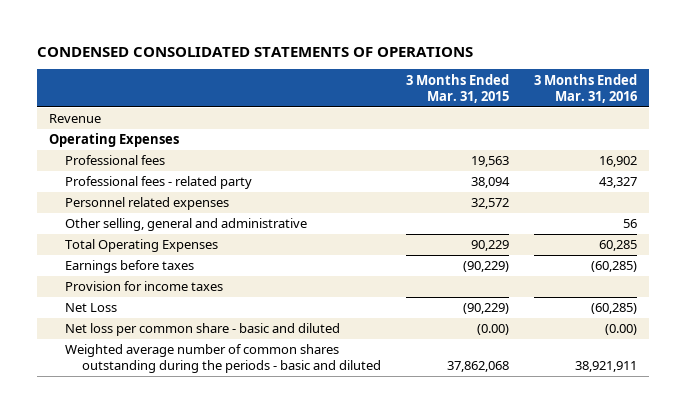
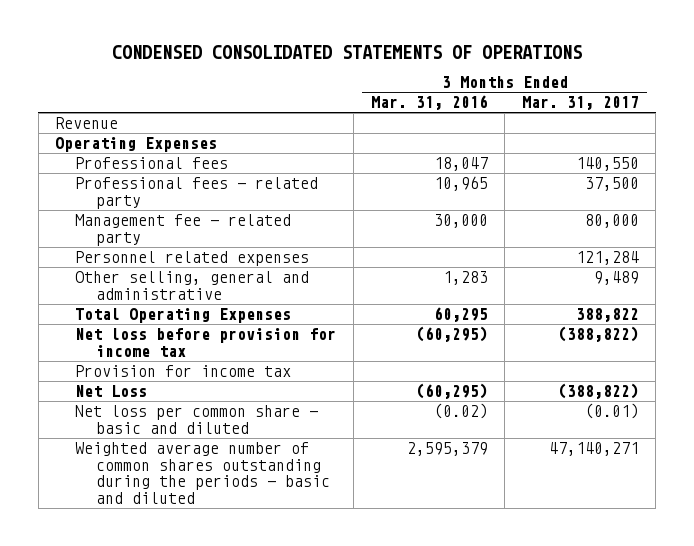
- | 3 Months Ended Mar. 31, 2015 | 3 Months Ended Mar. 31, 2016
+ | 3 Months Ended Mar. 31, 2016 | 3 Months Ended Mar. 31, 2017
- Professional fees | 19,563 | 16,902
- Professional fees - related party | 38,094 | 43,327
+ Professional fees | 18,047 | 140,550
+ Professional fees - related party | 10,965 | 37,500
+ Management fee - related party | 30,000 | 80,000
- Other selling, general and administrative | | 56
- Total Operating Expenses | 90,229 | 60,285
- Earnings before taxes | (90,229) | (60,285)
- Provision for income taxes
- Net Loss | (90,229) | (60,285)
- Net loss per common share - basic and diluted | (0.00) | (0.00)
- Weighted average number of common shares outstanding during the periods - basic and diluted | 37,862,068 | 38,921,911
+ Other selling, general and administrative | 1,283 | 9,489
+ Total Operating Expenses | 60,295 | 388,822
+ Net loss before provision for income tax | (60,295) | (388,822)
+ Provision for income tax
+ Net Loss | (60,295) | (388,822)
+ Net loss per common share - basic and diluted | (0.02) | (0.01)
+ Weighted average number of common shares outstanding during the periods - basic and diluted | 2,595,379 | 47,140,271

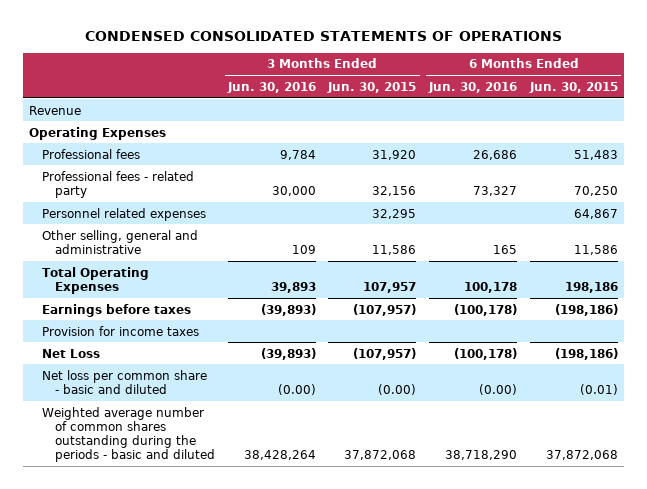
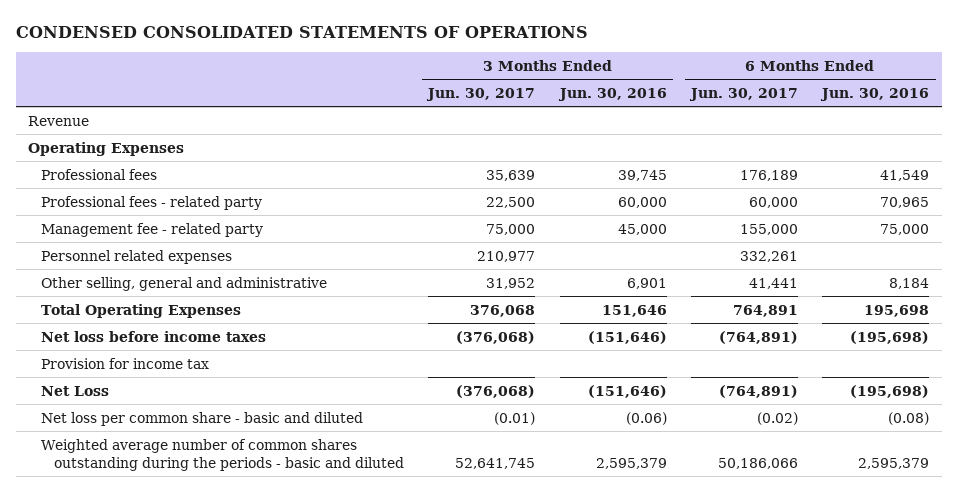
- | 3 Months Ended Jun. 30, 2016 | 3 Months Ended Jun. 30, 2015 | 6 Months Ended Jun. 30, 2016 | 6 Months Ended Jun. 30, 2015
+ | 3 Months Ended Jun. 30, 2017 | 3 Months Ended Jun. 30, 2016 | 6 Months Ended Jun. 30, 2017 | 6 Months Ended Jun. 30, 2016
- Professional fees | 9,784 | 31,920 | 26,686 | 51,483
- Professional fees - related party | 30,000 | 32,156 | 73,327 | 70,250
+ Professional fees | 35,639 | 39,745 | 176,189 | 41,549
+ Professional fees - related party | 22,500 | 60,000 | 60,000 | 70,965
+ Management fee - related party | 75,000 | 45,000 | 155,000 | 75,000
- Other selling, general and administrative | 109 | 11,586 | 165 | 11,586
- Total Operating Expenses | 39,893 | 107,957 | 100,178 | 198,186
- Earnings before taxes | (39,893) | (107,957) | (100,178) | (198,186)
- Provision for income taxes
- Net Loss | (39,893) | (107,957) | (100,178) | (198,186)
- Net loss per common share - basic and diluted | (0.00) | (0.00) | (0.00) | (0.01)
- Weighted average number of common shares outstanding during the periods - basic and diluted | 38,428,264 | 37,872,068 | 38,718,290 | 37,872,068
+ Other selling, general and administrative | 31,952 | 6,901 | 41,441 | 8,184
+ Total Operating Expenses | 376,068 | 151,646 | 764,891 | 195,698
+ Net loss before income taxes | (376,068) | (151,646) | (764,891) | (195,698)
+ Provision for income tax
+ Net Loss | (376,068) | (151,646) | (764,891) | (195,698)
+ Net loss per common share - basic and diluted | (0.01) | (0.06) | (0.02) | (0.08)
+ Weighted average number of common shares outstanding during the periods - basic and diluted | 52,641,745 | 2,595,379 | 50,186,066 | 2,595,379

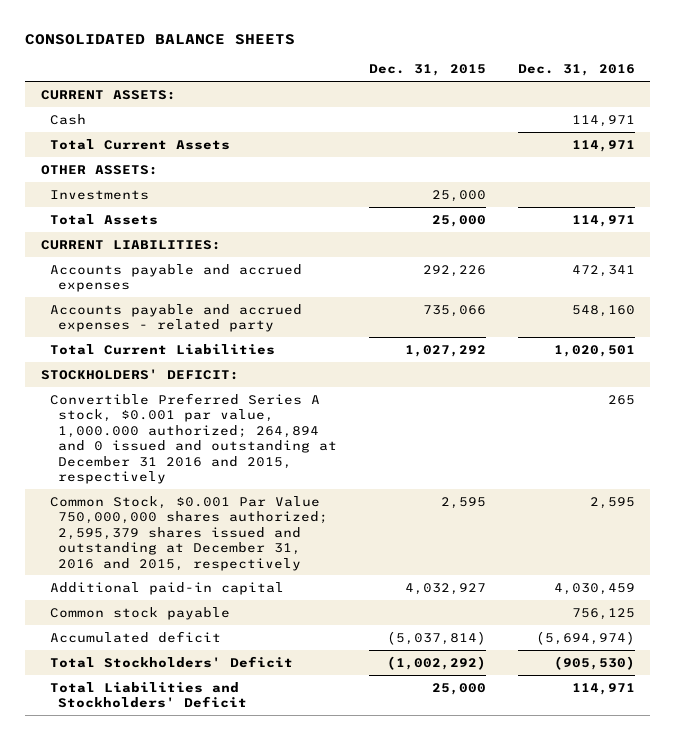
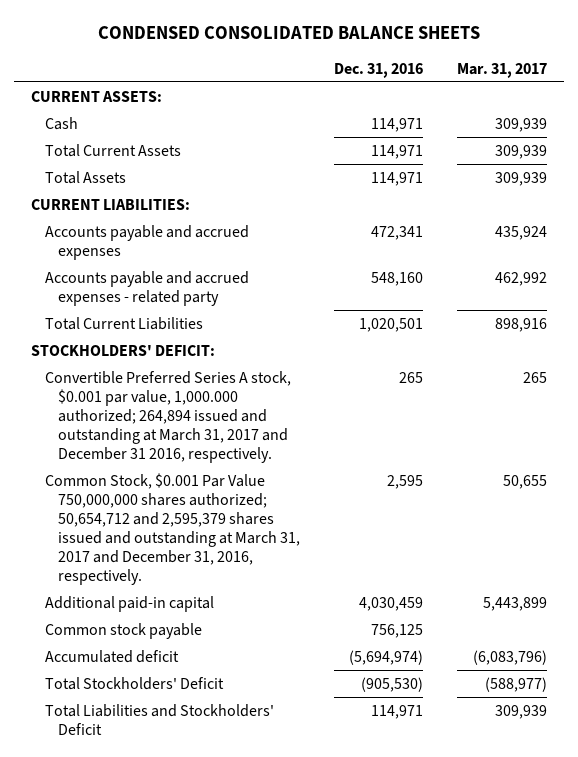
- CONSOLIDATED BALANCE SHEETS
+ CONDENSED CONSOLIDATED BALANCE SHEETS
- | Dec. 31, 2015 | Dec. 31, 2016
+ | Dec. 31, 2016 | Mar. 31, 2017
- OTHER ASSETS:
- Investments | 25,000 |
- Convertible Preferred Series A stock, $0.001 par value, 1,000.000 authorized; 264,894 and 0 issued and outstanding at December 31 2016 and 2015, respectively | | 265
- Common Stock, $0.001 Par Value 750,000,000 shares authorized; 2,595,379 shares issued and outstanding at December 31, 2016 and 2015, respectively | 2,595 | 2,595
+ Convertible Preferred Series A stock, $0.001 par value, 1,000.000 authorized; 264,894 issued and outstanding at March 31, 2017 and December 31 2016, respectively. | 265 | 265
+ Common Stock, $0.001 Par Value 750,000,000 shares authorized; 50,654,712 and 2,595,379 shares issued and outstanding at March 31, 2017 and December 31, 2016, respectively. | 2,595 | 50,655

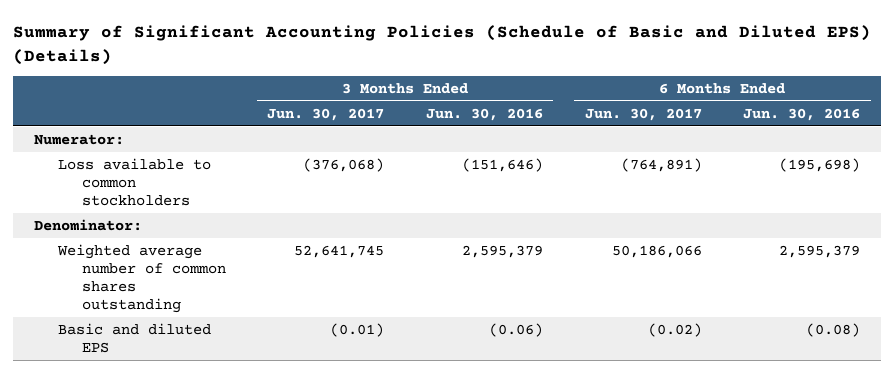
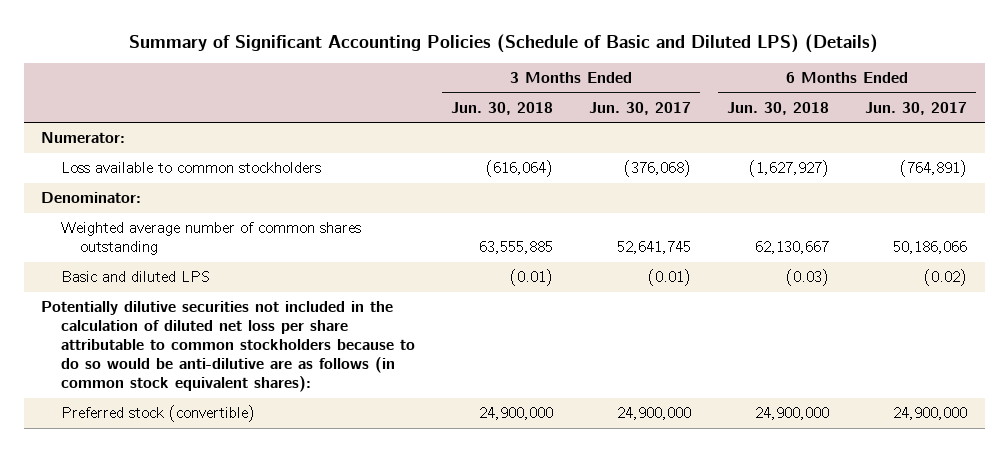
- Summary of Significant Accounting Policies (Schedule of Basic and Diluted EPS) (Details)
+ Summary of Significant Accounting Policies (Schedule of Basic and Diluted LPS) (Details)
- | 3 Months Ended Jun. 30, 2017 | 3 Months Ended Jun. 30, 2016 | 6 Months Ended Jun. 30, 2017 | 6 Months Ended Jun. 30, 2016
+ | 3 Months Ended Jun. 30, 2018 | 3 Months Ended Jun. 30, 2017 | 6 Months Ended Jun. 30, 2018 | 6 Months Ended Jun. 30, 2017
- Basic and diluted EPS | (0.01) | (0.06) | (0.02) | (0.08)
+ Basic and diluted LPS | (0.01) | (0.01) | (0.03) | (0.02)
+ Potentially dilutive securities not included in the calculation of diluted net loss per share attributable to common stockholders because to do so would be anti-dilutive are as follows (in common stock equivalent shares):
+ Preferred stock (convertible) | 24,900,000 | 24,900,000 | 24,900,000 | 24,900,000

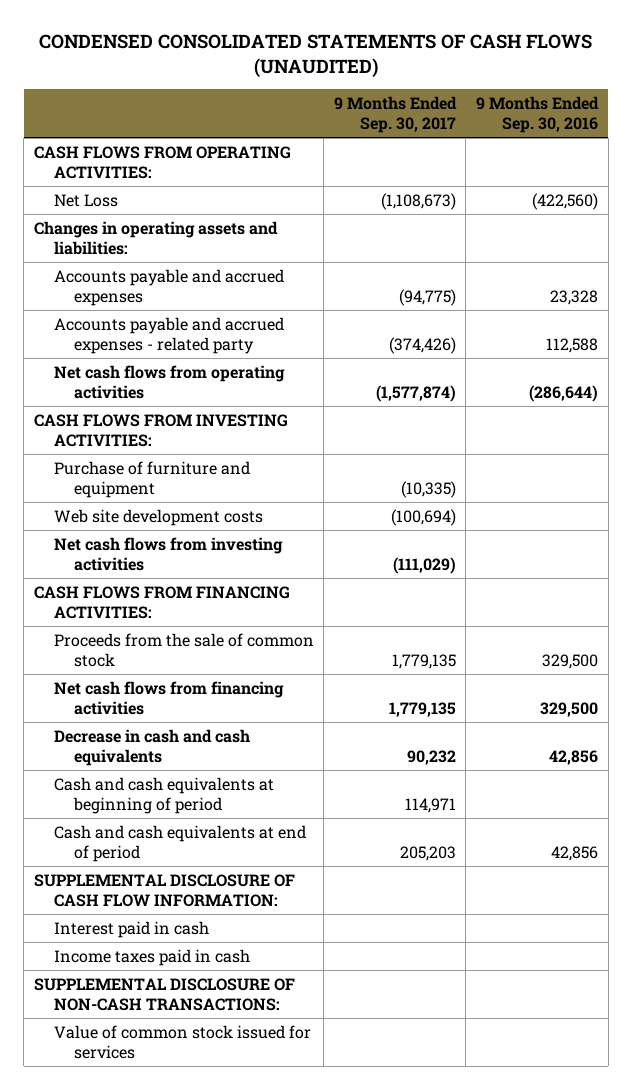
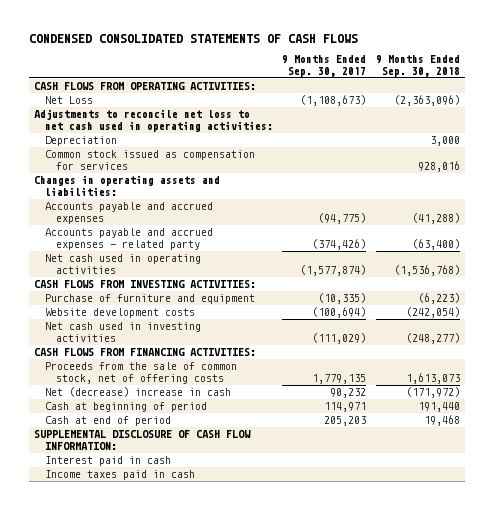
- CONDENSED CONSOLIDATED STATEMENTS OF CASH FLOWS (UNAUDITED)
+ CONDENSED CONSOLIDATED STATEMENTS OF CASH FLOWS
- | 9 Months Ended Sep. 30, 2017 | 9 Months Ended Sep. 30, 2016
+ | 9 Months Ended Sep. 30, 2017 | 9 Months Ended Sep. 30, 2018
+ Adjustments to reconcile net loss to net cash used in operating activities:
+ Depreciation | | 3,000
+ Common stock issued as compensation for services | | 928,016
- Net cash flows from operating activities | (1,577,874) | (286,644)
+ Net cash used in operating activities | (1,577,874) | (1,536,768)
- Web site development costs | (100,694) |
- Net cash flows from investing activities | (111,029) |
+ Website development costs | (100,694) | (242,054)
+ Net cash used in investing activities | (111,029) | (248,277)
- Proceeds from the sale of common stock | 1,779,135 | 329,500
- Net cash flows from financing activities | 1,779,135 | 329,500
- Decrease in cash and cash equivalents | 90,232 | 42,856
- Cash and cash equivalents at beginning of period | 114,971 |
- Cash and cash equivalents at end of period | 205,203 | 42,856
+ Proceeds from the sale of common stock, net of offering costs | 1,779,135 | 1,613,073
+ Net (decrease) increase in cash | 90,232 | (171,972)
+ Cash at beginning of period | 114,971 | 191,440
+ Cash at end of period | 205,203 | 19,468
- SUPPLEMENTAL DISCLOSURE OF NON-CASH TRANSACTIONS:
- Value of common stock issued for services

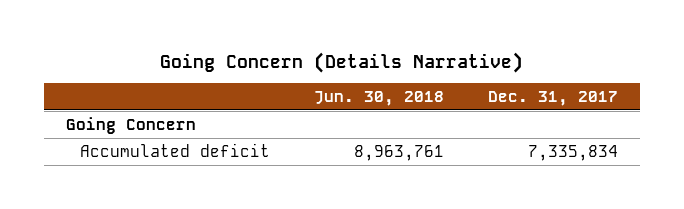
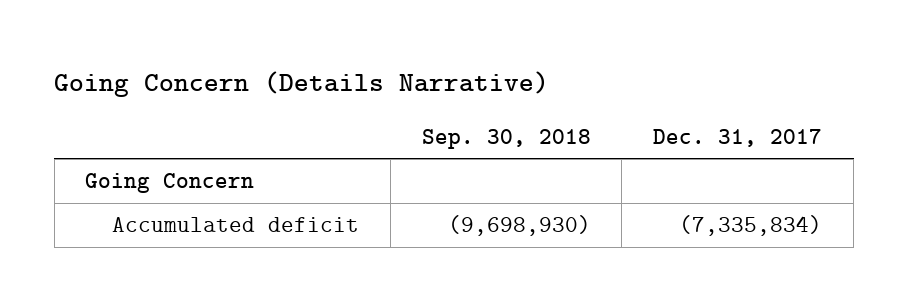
- | Jun. 30, 2018 | Dec. 31, 2017
+ | Sep. 30, 2018 | Dec. 31, 2017
- Accumulated deficit | 8,963,761 | 7,335,834
+ Accumulated deficit | (9,698,930) | (7,335,834)

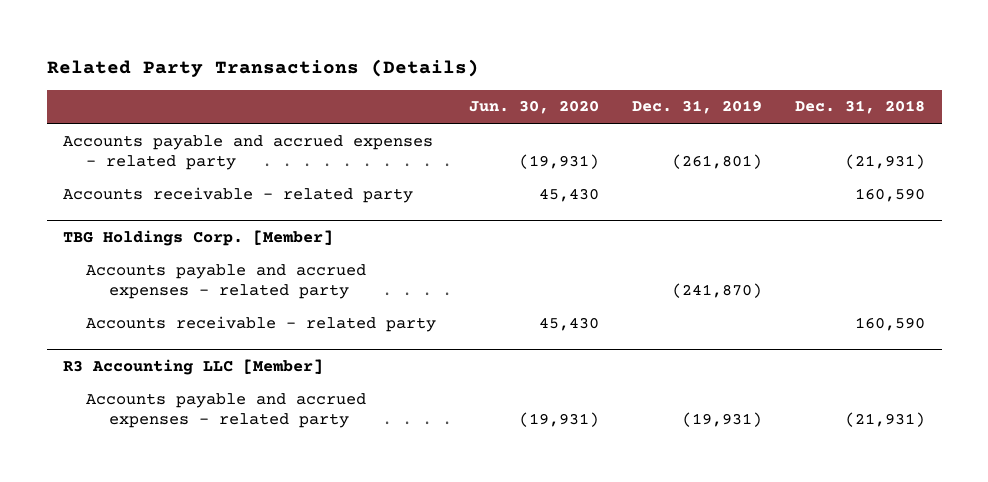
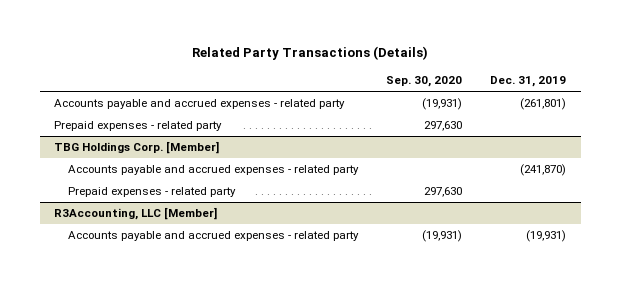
- | Jun. 30, 2020 | Dec. 31, 2019 | Dec. 31, 2018
+ | Sep. 30, 2020 | Dec. 31, 2019
- Accounts receivable - related party | 45,430 | | 160,590
+ Prepaid expenses - related party | 297,630 |
@ TBG Holdings Corp. [Member]
- Accounts receivable - related party | 45,430 | | 160,590
- R3 Accounting LLC [Member]
@ TBG Holdings Corp. [Member]
+ Prepaid expenses - related party | 297,630 |
+ R3Accounting, LLC [Member]

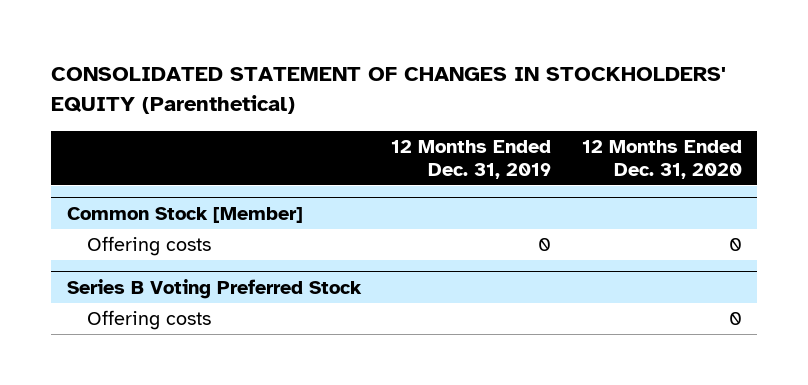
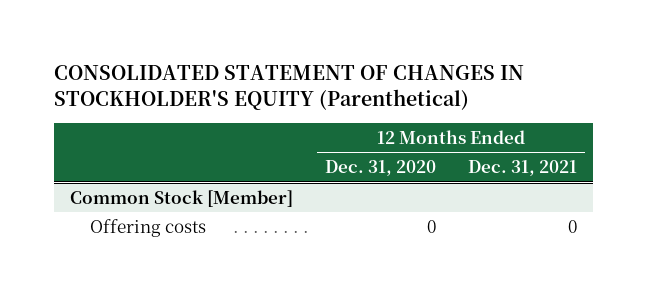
- CONSOLIDATED STATEMENT OF CHANGES IN STOCKHOLDERS' EQUITY (Parenthetical)
+ CONSOLIDATED STATEMENT OF CHANGES IN STOCKHOLDER'S EQUITY (Parenthetical)
- | 12 Months Ended Dec. 31, 2019 | 12 Months Ended Dec. 31, 2020
+ | 12 Months Ended Dec. 31, 2020 | 12 Months Ended Dec. 31, 2021
- Series B Voting Preferred Stock
- Offering costs | | 0

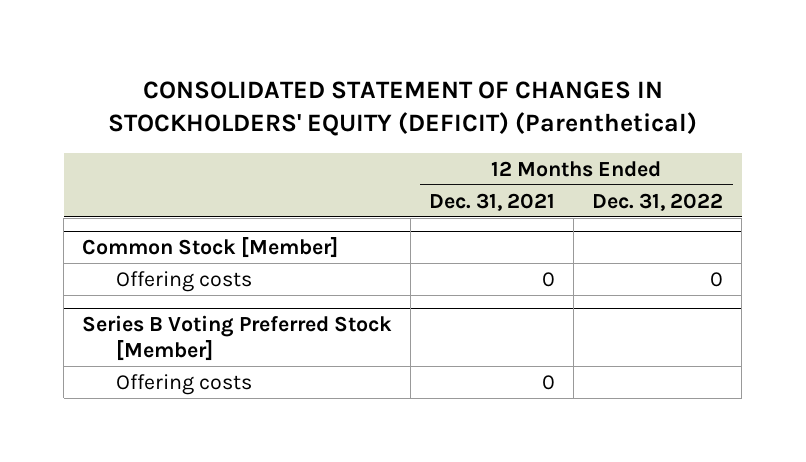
- CONSOLIDATED STATEMENT OF CHANGES IN STOCKHOLDER'S EQUITY (Parenthetical)
+ CONSOLIDATED STATEMENT OF CHANGES IN STOCKHOLDERS' EQUITY (DEFICIT) (Parenthetical)
- | 12 Months Ended Dec. 31, 2020 | 12 Months Ended Dec. 31, 2021
+ | 12 Months Ended Dec. 31, 2021 | 12 Months Ended Dec. 31, 2022
+ Series B Voting Preferred Stock [Member]
+ Offering costs | 0 |

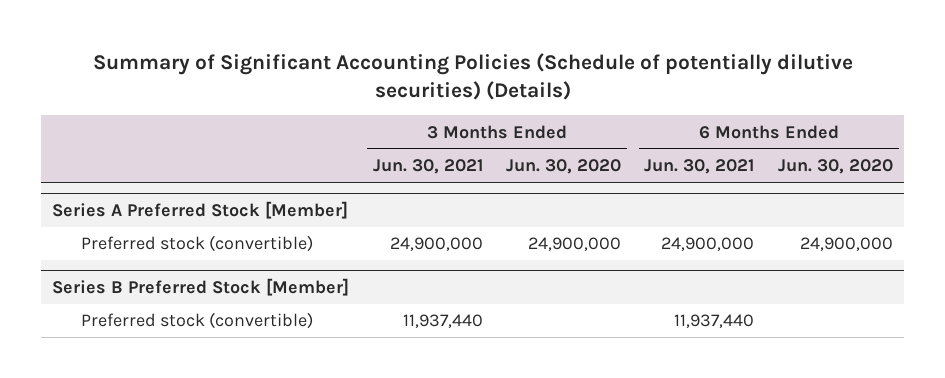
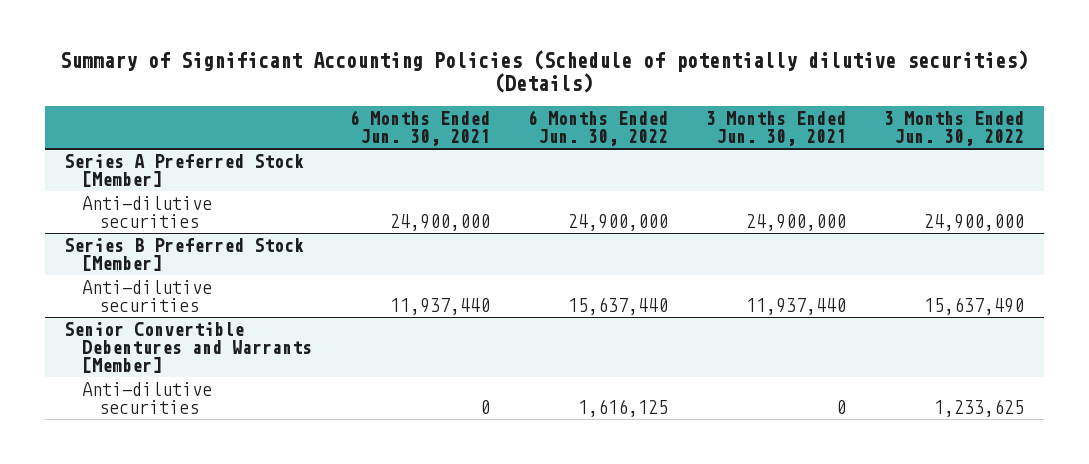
- | 3 Months Ended Jun. 30, 2021 | 3 Months Ended Jun. 30, 2020 | 6 Months Ended Jun. 30, 2021 | 6 Months Ended Jun. 30, 2020
+ | 6 Months Ended Jun. 30, 2021 | 6 Months Ended Jun. 30, 2022 | 3 Months Ended Jun. 30, 2021 | 3 Months Ended Jun. 30, 2022
@ Series A Preferred Stock [Member]
- Preferred stock (convertible) | 24,900,000 | 24,900,000 | 24,900,000 | 24,900,000
+ Anti-dilutive securities | 24,900,000 | 24,900,000 | 24,900,000 | 24,900,000
@ Series B Preferred Stock [Member]
- Preferred stock (convertible) | 11,937,440 | | 11,937,440 |
+ Anti-dilutive securities | 11,937,440 | 15,637,440 | 11,937,440 | 15,637,490
+ Senior Convertible Debentures and Warrants [Member]
+ Anti-dilutive securities | 0 | 1,616,125 | 0 | 1,233,625

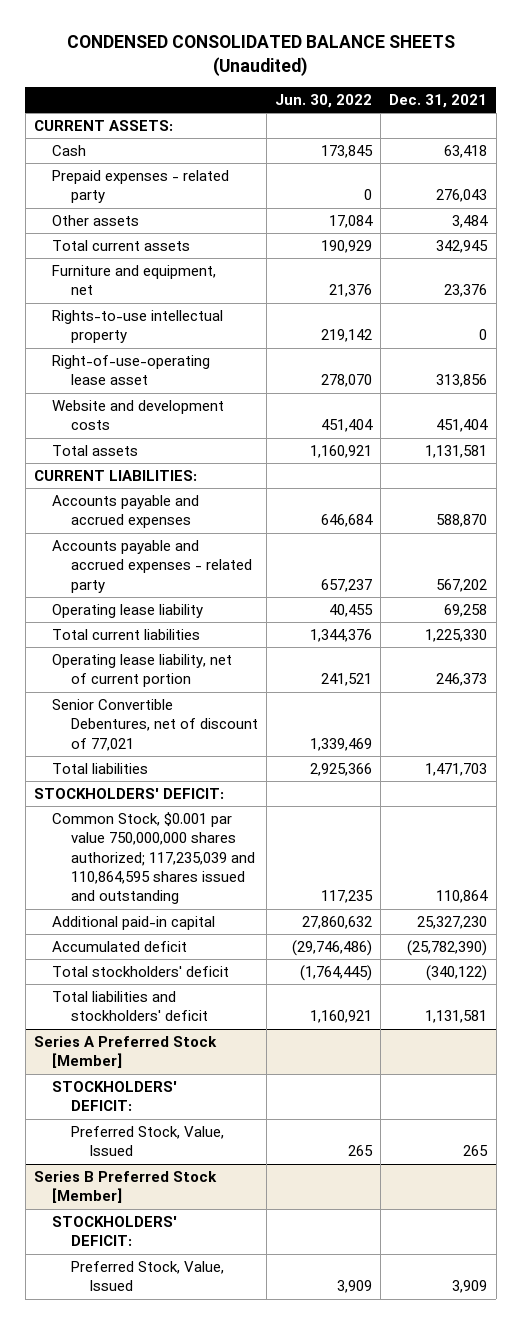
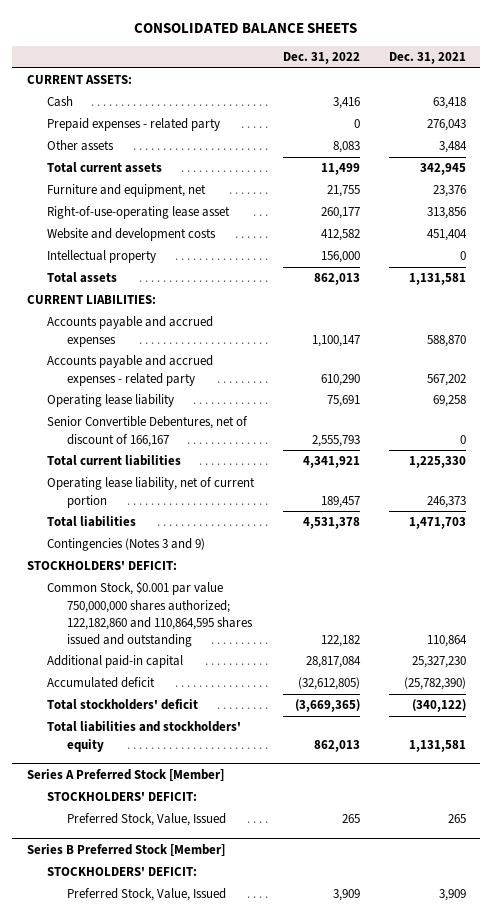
- CONDENSED CONSOLIDATED BALANCE SHEETS (Unaudited)
+ CONSOLIDATED BALANCE SHEETS
- | Jun. 30, 2022 | Dec. 31, 2021
+ | Dec. 31, 2022 | Dec. 31, 2021
- Rights-to-use intellectual property | 219,142 | 0
+ Intellectual property | 156,000 | 0
+ Senior Convertible Debentures, net of discount of 166,167 | 2,555,793 | 0
- Senior Convertible Debentures, net of discount of 77,021 | 1,339,469 |
+ Contingencies (Notes 3 and 9)
- Common Stock, $0.001 par value 750,000,000 shares authorized; 117,235,039 and 110,864,595 shares issued and outstanding | 117,235 | 110,864
+ Common Stock, $0.001 par value 750,000,000 shares authorized; 122,182,860 and 110,864,595 shares issued and outstanding | 122,182 | 110,864
- Total liabilities and stockholders' deficit | 1,160,921 | 1,131,581
+ Total liabilities and stockholders' equity | 862,013 | 1,131,581

